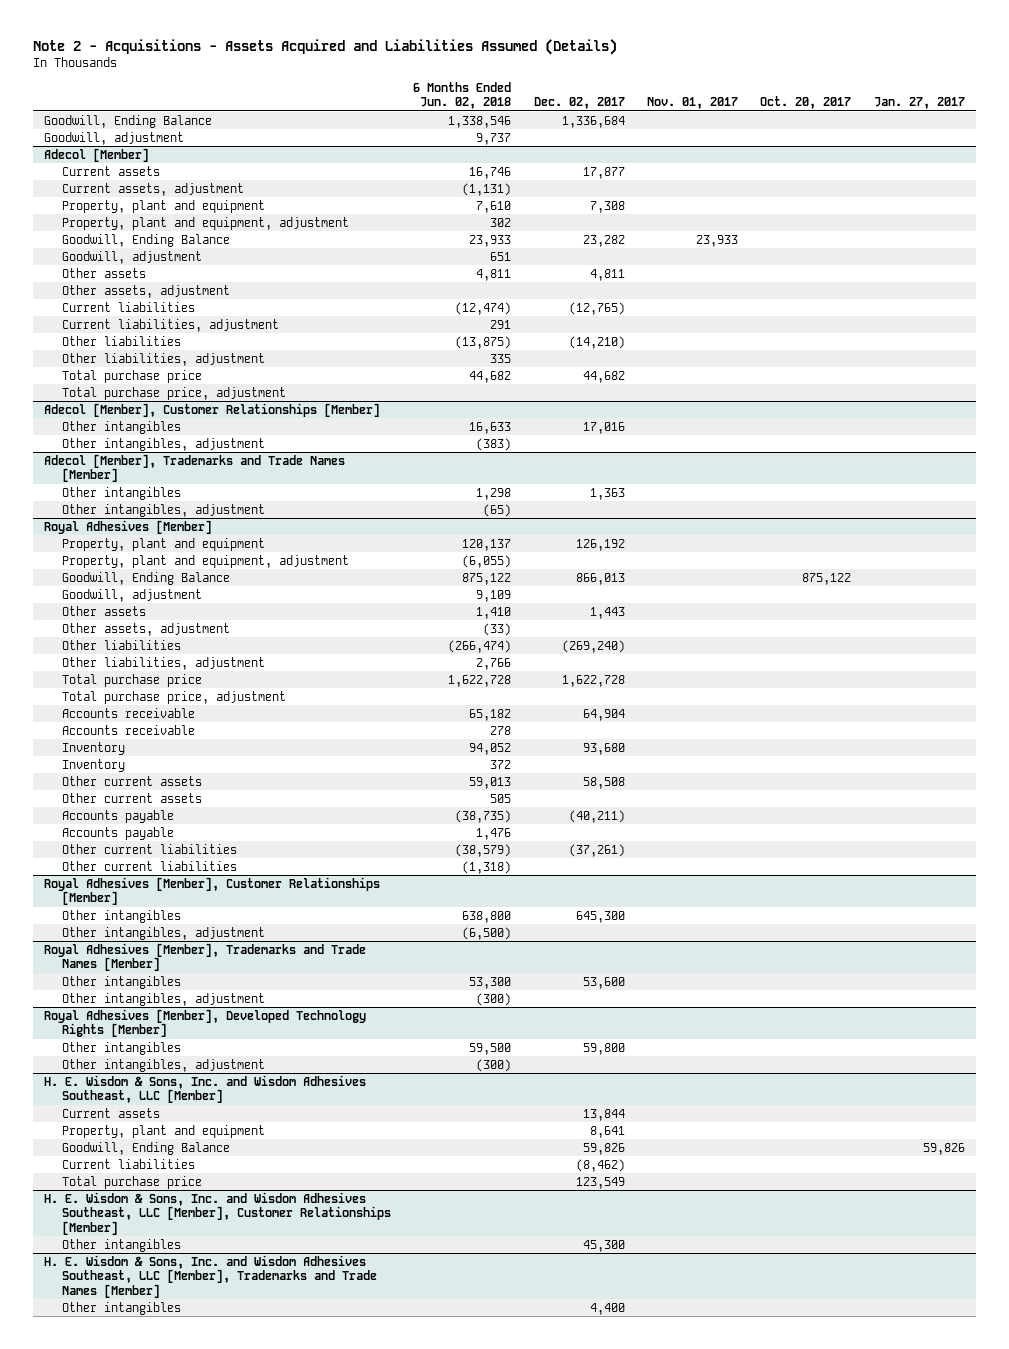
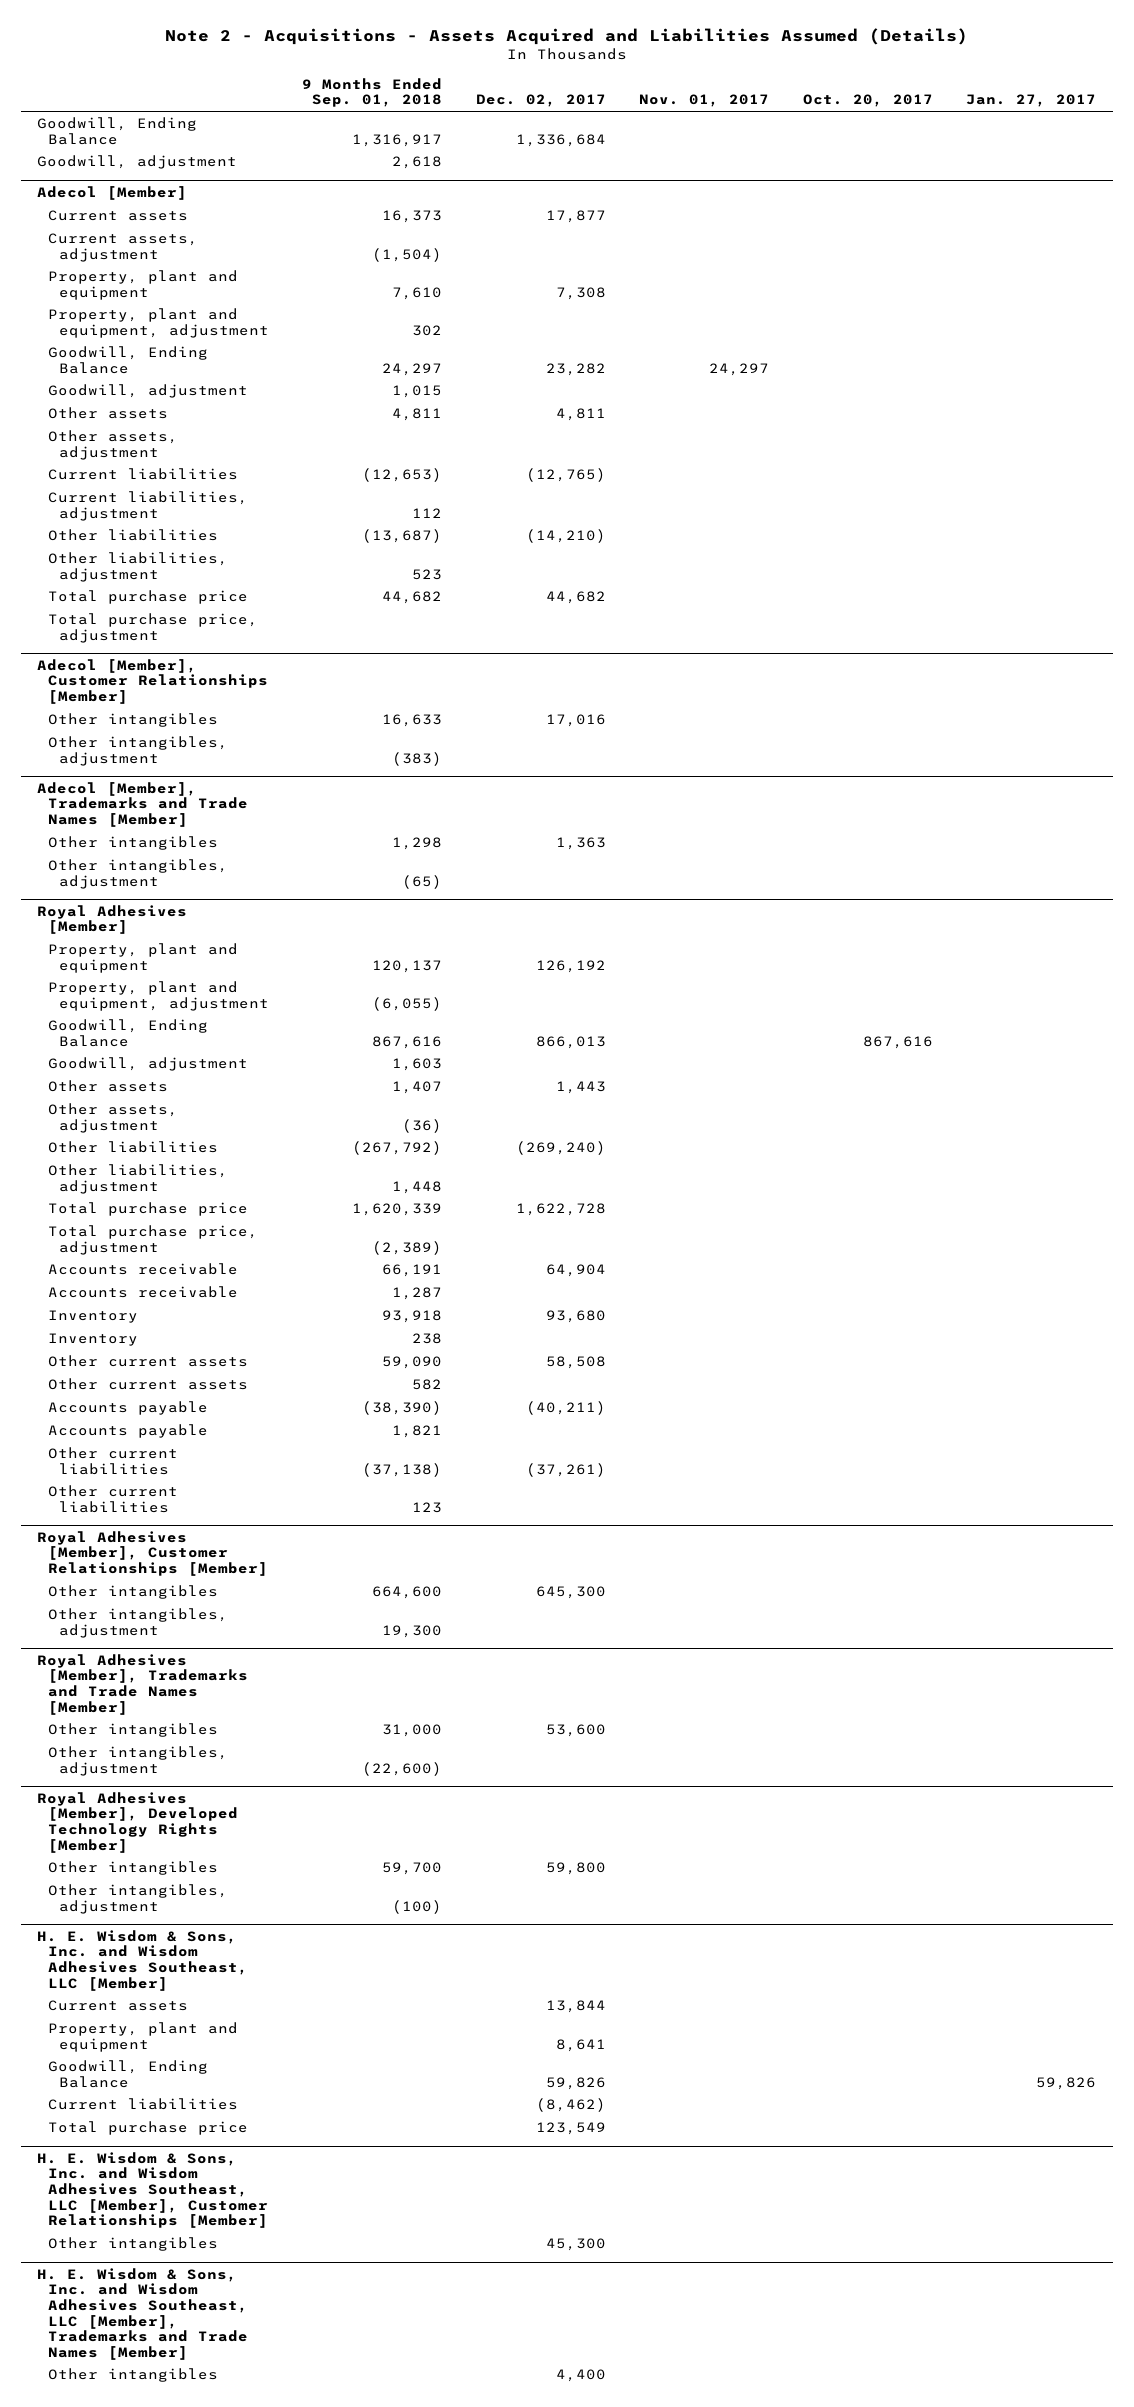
- | 6 Months Ended Jun. 02, 2018 | Dec. 02, 2017 | Nov. 01, 2017 | Oct. 20, 2017 | Jan. 27, 2017
+ | 9 Months Ended Sep. 01, 2018 | Dec. 02, 2017 | Nov. 01, 2017 | Oct. 20, 2017 | Jan. 27, 2017
@ Adecol [Member]
- Goodwill, Ending Balance | 23,933 | 23,282 | 23,933 | |
+ Goodwill, Ending Balance | 24,297 | 23,282 | 24,297 | |
@ Royal Adhesives [Member]
- Goodwill, Ending Balance | 875,122 | 866,013 | | 875,122 |
+ Goodwill, Ending Balance | 867,616 | 866,013 | | 867,616 |

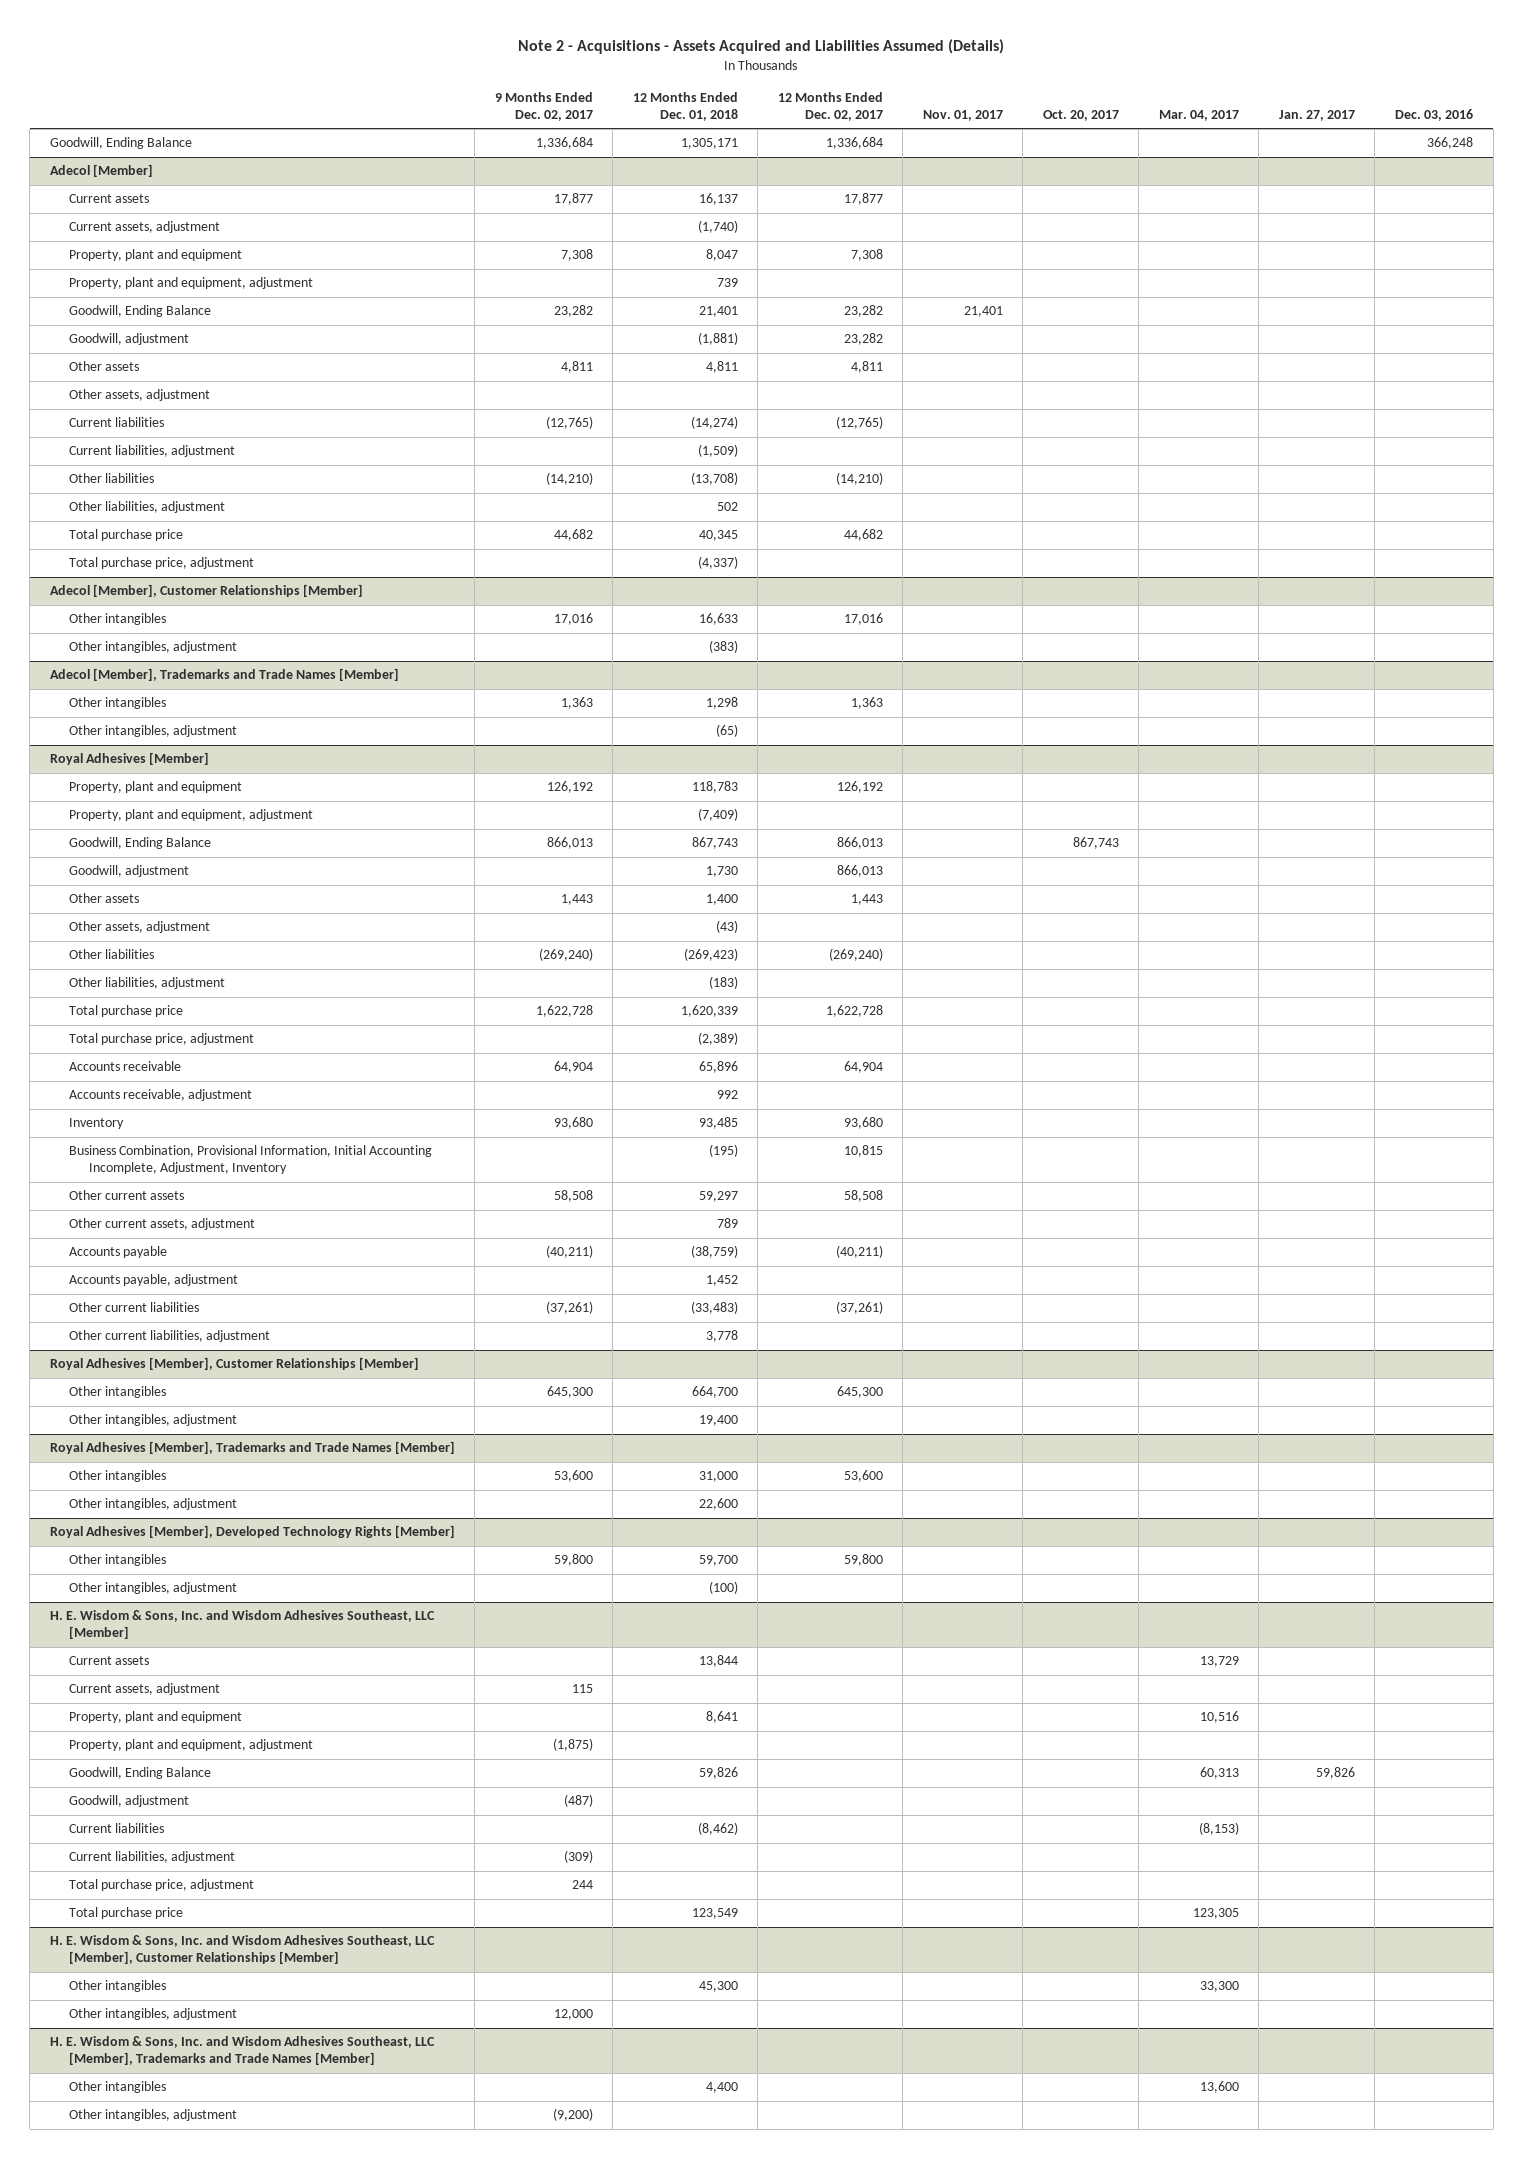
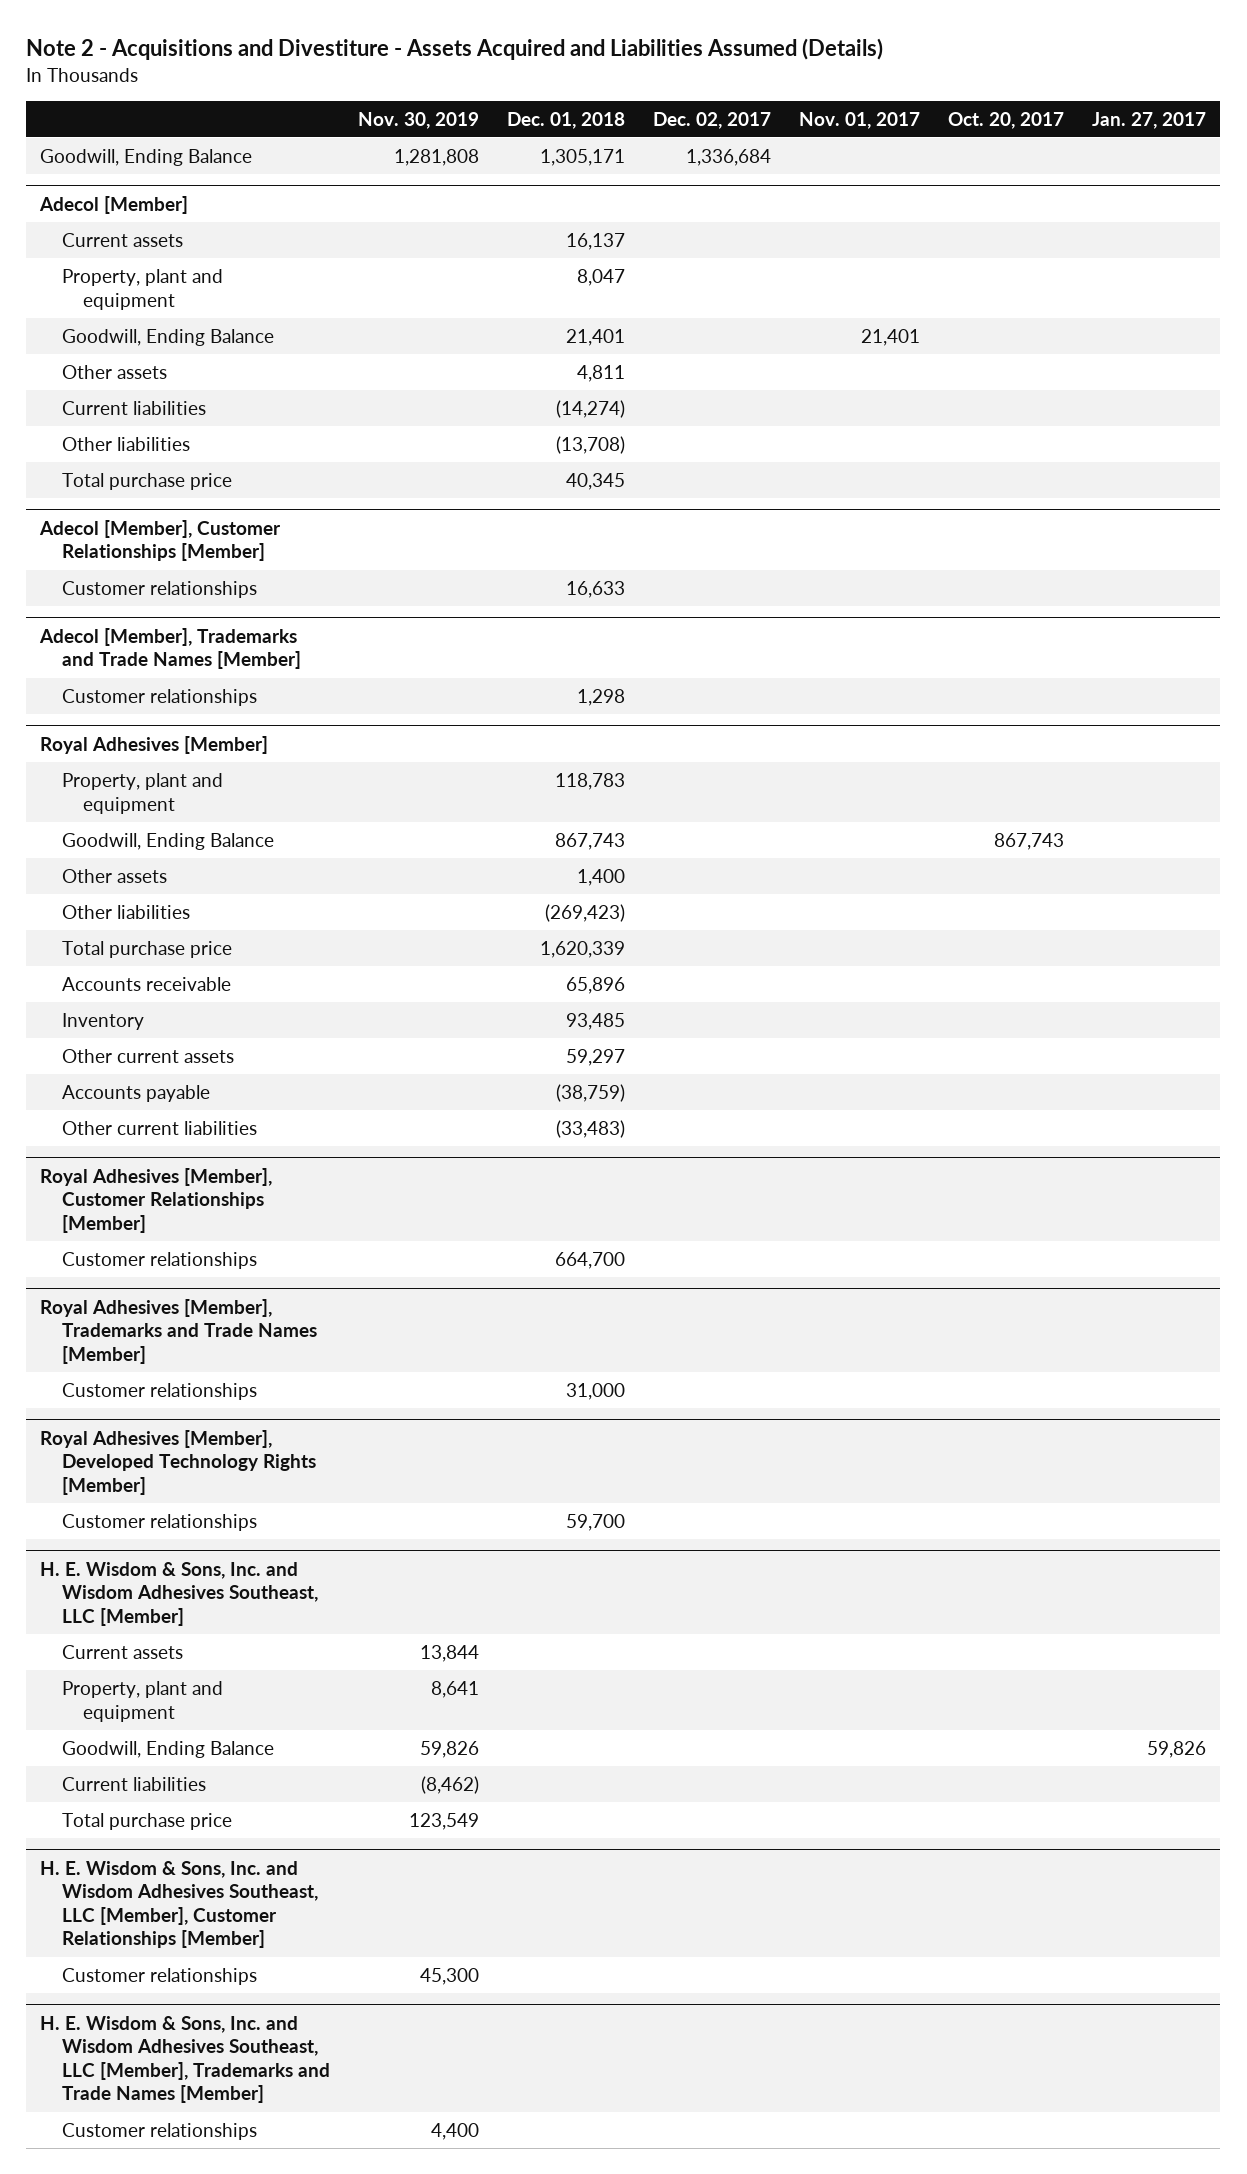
- Note 2 - Acquisitions - Assets Acquired and Liabilities Assumed (Details)
+ Note 2 - Acquisitions and Divestiture - Assets Acquired and Liabilities Assumed (Details)
- | 9 Months Ended Dec. 02, 2017 | 12 Months Ended Dec. 01, 2018 | 12 Months Ended Dec. 02, 2017 | Nov. 01, 2017 | Oct. 20, 2017 | Mar. 04, 2017 | Jan. 27, 2017 | Dec. 03, 2016
+ | Nov. 30, 2019 | Dec. 01, 2018 | Dec. 02, 2017 | Nov. 01, 2017 | Oct. 20, 2017 | Jan. 27, 2017
@ Adecol [Member]
- Current assets, adjustment | | (1,740) | | | | | |
- Property, plant and equipment, adjustment | | 739 | | | | | |
- Goodwill, adjustment | | (1,881) | 23,282 | | | | |
- Other assets, adjustment
- Current liabilities, adjustment | | (1,509) | | | | | |
- Other liabilities, adjustment | | 502 | | | | | |
- Total purchase price, adjustment | | (4,337) | | | | | |
@ Adecol [Member], Customer Relationships [Member]
- Other intangibles | 17,016 | 16,633 | 17,016 | | | | |
- Other intangibles, adjustment | | (383) | | | | | |
+ Customer relationships | | 16,633 | | | |
@ Adecol [Member], Trademarks and Trade Names [Member]
- Other intangibles | 1,363 | 1,298 | 1,363 | | | | |
- Other intangibles, adjustment | | (65) | | | | | |
+ Customer relationships | | 1,298 | | | |
@ Royal Adhesives [Member]
- Property, plant and equipment, adjustment | | (7,409) | | | | | |
- Goodwill, adjustment | | 1,730 | 866,013 | | | | |
- Other assets, adjustment | | (43) | | | | | |
- Other liabilities, adjustment | | (183) | | | | | |
- Total purchase price, adjustment | | (2,389) | | | | | |
- Accounts receivable, adjustment | | 992 | | | | | |
- Business Combination, Provisional Information, Initial Accounting Incomplete, Adjustment, Inventory | | (195) | 10,815 | | | | |
- Other current assets, adjustment | | 789 | | | | | |
- Accounts payable, adjustment | | 1,452 | | | | | |
- Other current liabilities, adjustment | | 3,778 | | | | | |
@ Royal Adhesives [Member], Customer Relationships [Member]
- Other intangibles | 645,300 | 664,700 | 645,300 | | | | |
- Other intangibles, adjustment | | 19,400 | | | | | |
+ Customer relationships | | 664,700 | | | |
@ Royal Adhesives [Member], Trademarks and Trade Names [Member]
- Other intangibles | 53,600 | 31,000 | 53,600 | | | | |
- Other intangibles, adjustment | | 22,600 | | | | | |
+ Customer relationships | | 31,000 | | | |
@ Royal Adhesives [Member], Developed Technology Rights [Member]
- Other intangibles | 59,800 | 59,700 | 59,800 | | | | |
- Other intangibles, adjustment | | (100) | | | | | |
+ Customer relationships | | 59,700 | | | |
@ H. E. Wisdom & Sons, Inc. and Wisdom Adhesives Southeast, LLC [Member]
- Current assets, adjustment | 115 | | | | | | |
- Property, plant and equipment, adjustment | (1,875) | | | | | | |
- Goodwill, adjustment | (487) | | | | | | |
- Current liabilities, adjustment | (309) | | | | | | |
- Total purchase price, adjustment | 244 | | | | | | |
@ H. E. Wisdom & Sons, Inc. and Wisdom Adhesives Southeast, LLC [Member], Customer Relationships [Member]
- Other intangibles | | 45,300 | | | | 33,300 | |
- Other intangibles, adjustment | 12,000 | | | | | | |
+ Customer relationships | 45,300 | | | | |
@ H. E. Wisdom & Sons, Inc. and Wisdom Adhesives Southeast, LLC [Member], Trademarks and Trade Names [Member]
- Other intangibles | | 4,400 | | | | 13,600 | |
- Other intangibles, adjustment | (9,200) | | | | | | |
+ Customer relationships | 4,400 | | | | |

